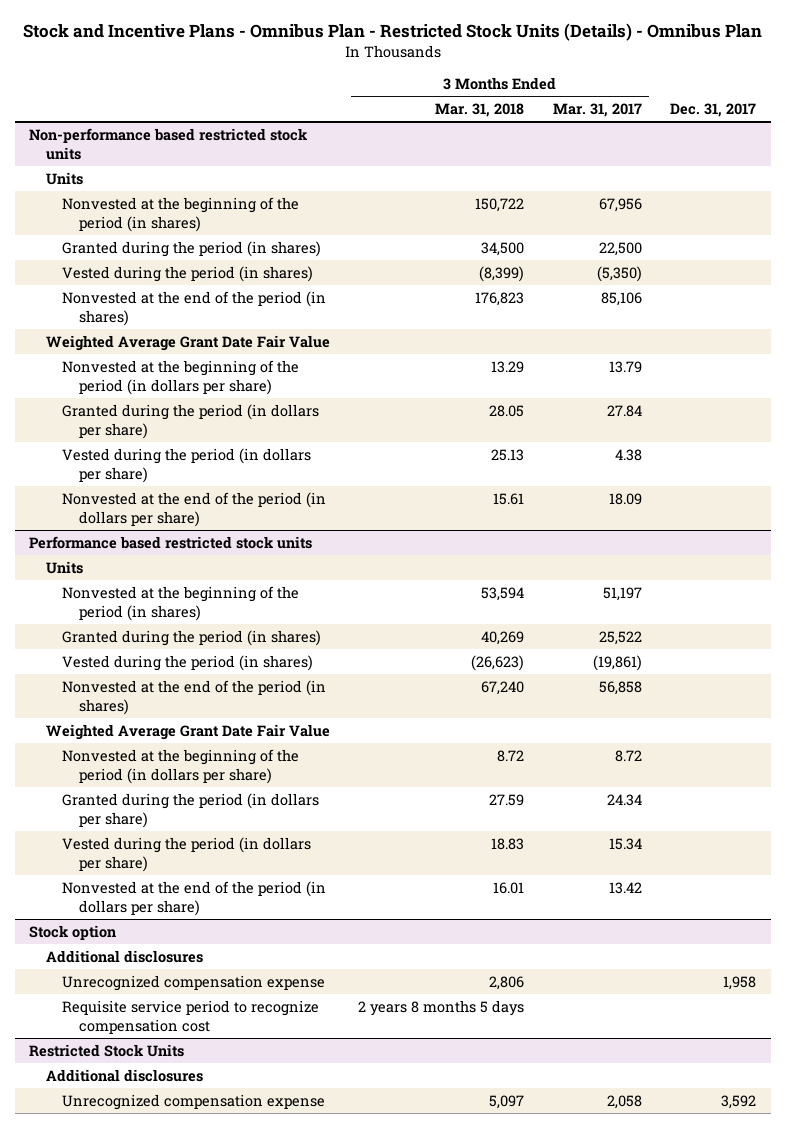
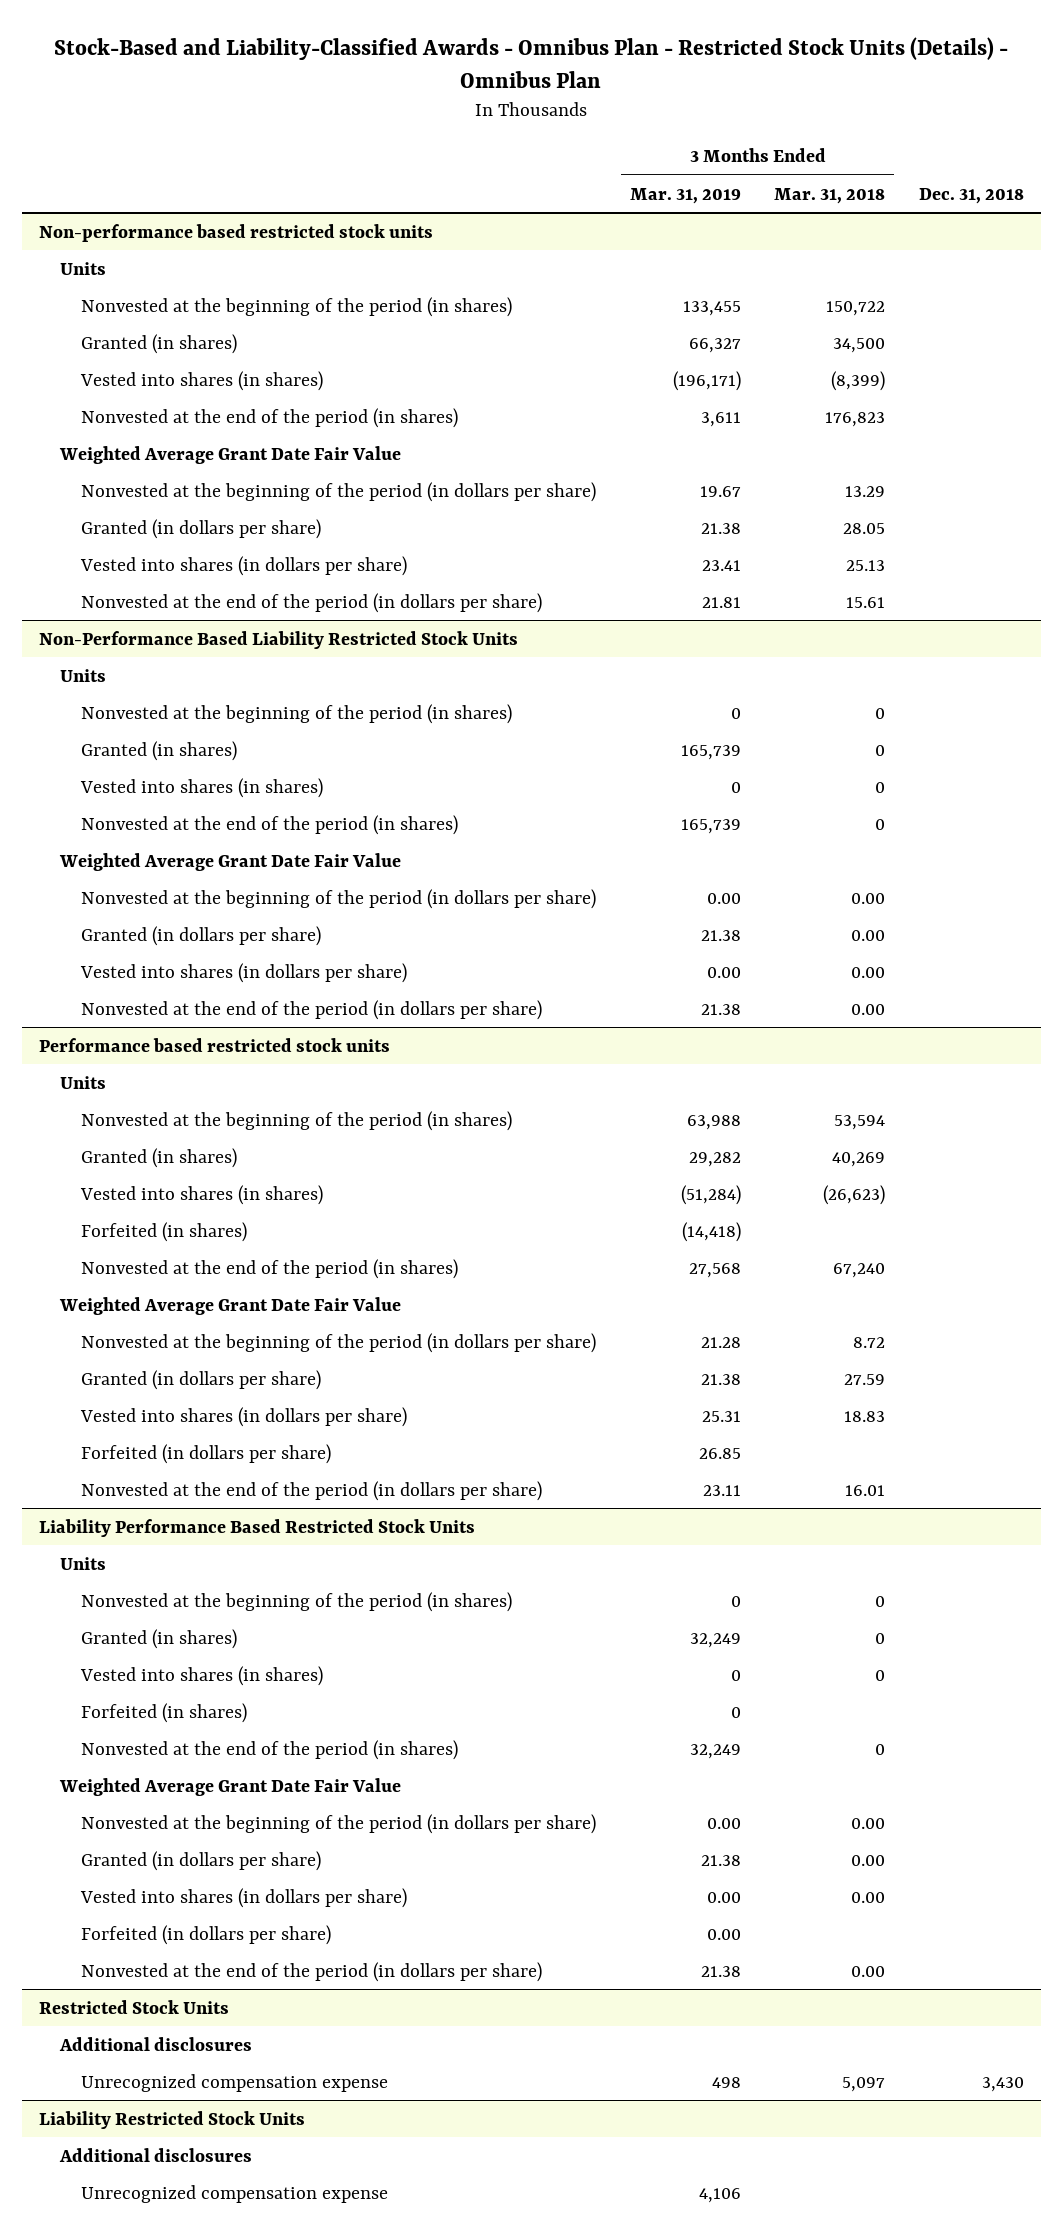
- Stock and Incentive Plans - Omnibus Plan - Restricted Stock Units (Details) - Omnibus Plan
+ Stock-Based and Liability-Classified Awards - Omnibus Plan - Restricted Stock Units (Details) - Omnibus Plan
- | 3 Months Ended Mar. 31, 2018 | 3 Months Ended Mar. 31, 2017 | Dec. 31, 2017
+ | 3 Months Ended Mar. 31, 2019 | 3 Months Ended Mar. 31, 2018 | Dec. 31, 2018
@ Non-performance based restricted stock units
- Granted during the period (in shares) | 34,500 | 22,500 |
- Vested during the period (in shares) | (8,399) | (5,350) |
+ Granted (in shares) | 66,327 | 34,500 |
+ Vested into shares (in shares) | (196,171) | (8,399) |
- Granted during the period (in dollars per share) | 28.05 | 27.84 |
- Vested during the period (in dollars per share) | 25.13 | 4.38 |
+ Granted (in dollars per share) | 21.38 | 28.05 |
+ Vested into shares (in dollars per share) | 23.41 | 25.13 |
+ Non-Performance Based Liability Restricted Stock Units
+ Units
+ Nonvested at the beginning of the period (in shares) | 0 | 0 |
+ Granted (in shares) | 165,739 | 0 |
+ Vested into shares (in shares) | 0 | 0 |
+ Nonvested at the end of the period (in shares) | 165,739 | 0 |
+ Weighted Average Grant Date Fair Value
+ Nonvested at the beginning of the period (in dollars per share) | 0.00 | 0.00 |
+ Granted (in dollars per share) | 21.38 | 0.00 |
+ Vested into shares (in dollars per share) | 0.00 | 0.00 |
+ Nonvested at the end of the period (in dollars per share) | 21.38 | 0.00 |
@ Performance based restricted stock units
- Granted during the period (in shares) | 40,269 | 25,522 |
- Vested during the period (in shares) | (26,623) | (19,861) |
+ Granted (in shares) | 29,282 | 40,269 |
+ Vested into shares (in shares) | (51,284) | (26,623) |
+ Forfeited (in shares) | (14,418) | |
- Granted during the period (in dollars per share) | 27.59 | 24.34 |
- Vested during the period (in dollars per share) | 18.83 | 15.34 |
+ Granted (in dollars per share) | 21.38 | 27.59 |
+ Vested into shares (in dollars per share) | 25.31 | 18.83 |
+ Forfeited (in dollars per share) | 26.85 | |
- Stock option
- Additional disclosures
- Unrecognized compensation expense | 2,806 | | 1,958
- Requisite service period to recognize compensation cost | 2 years 8 months 5 days | |
+ Liability Performance Based Restricted Stock Units
+ Units
+ Nonvested at the beginning of the period (in shares) | 0 | 0 |
+ Granted (in shares) | 32,249 | 0 |
+ Vested into shares (in shares) | 0 | 0 |
+ Forfeited (in shares) | 0 | |
+ Nonvested at the end of the period (in shares) | 32,249 | 0 |
+ Weighted Average Grant Date Fair Value
+ Nonvested at the beginning of the period (in dollars per share) | 0.00 | 0.00 |
+ Granted (in dollars per share) | 21.38 | 0.00 |
+ Vested into shares (in dollars per share) | 0.00 | 0.00 |
+ Forfeited (in dollars per share) | 0.00 | |
+ Nonvested at the end of the period (in dollars per share) | 21.38 | 0.00 |
+ Liability Restricted Stock Units
+ Additional disclosures
+ Unrecognized compensation expense | 4,106 | |

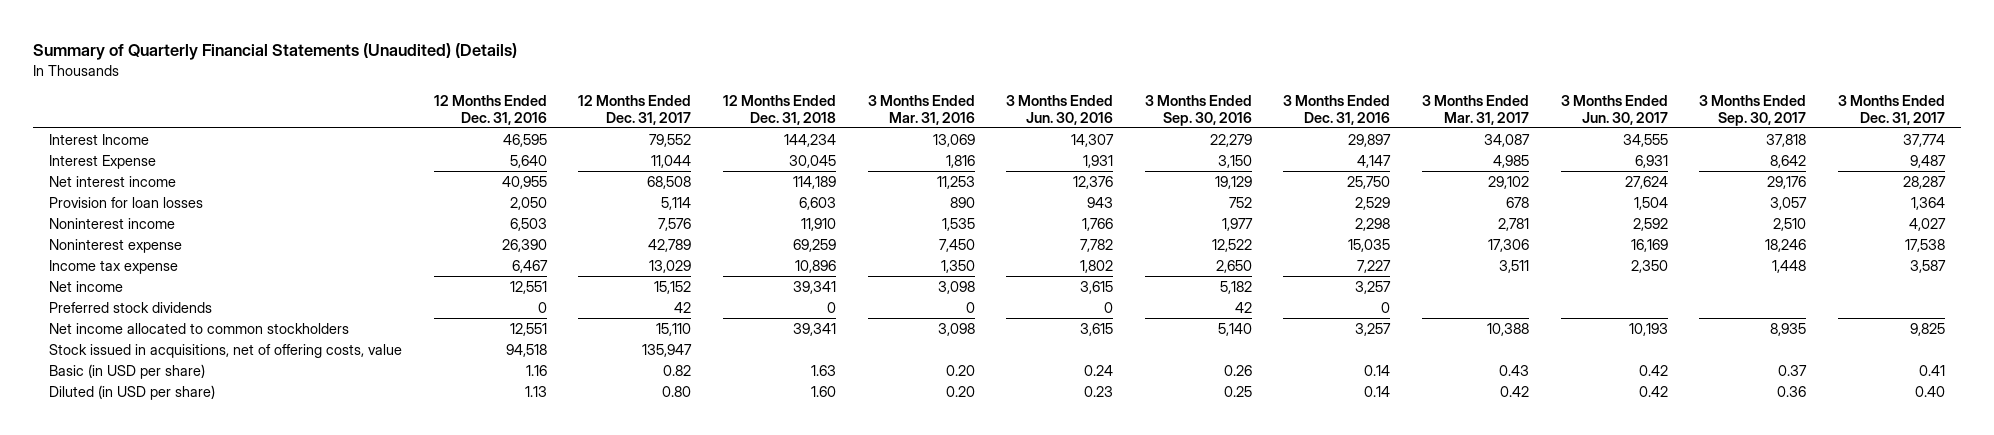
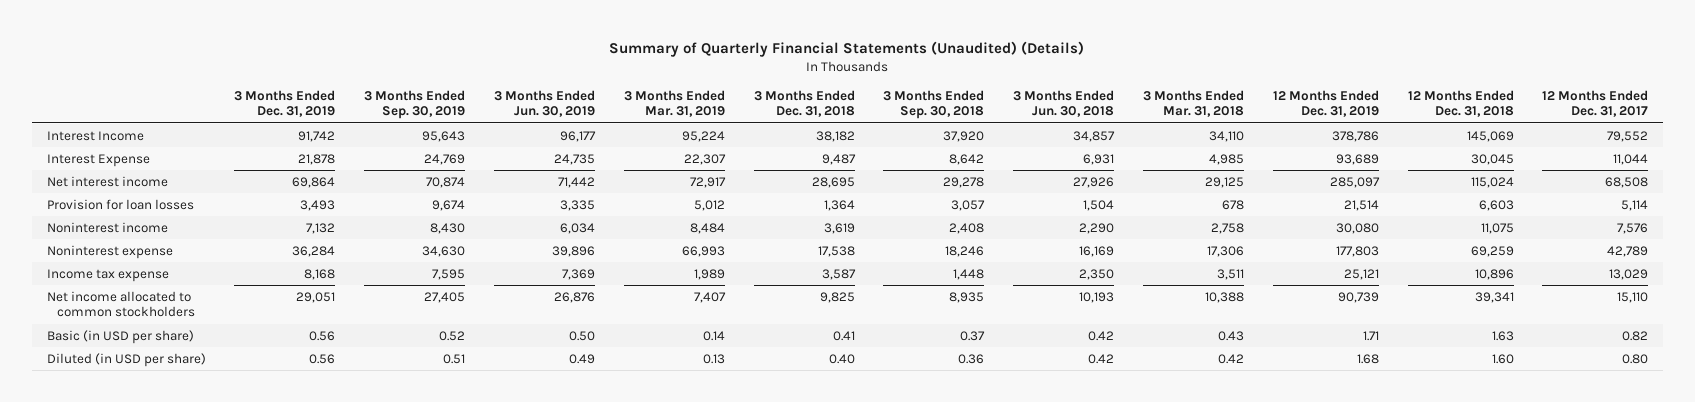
- | 12 Months Ended Dec. 31, 2016 | 12 Months Ended Dec. 31, 2017 | 12 Months Ended Dec. 31, 2018 | 3 Months Ended Mar. 31, 2016 | 3 Months Ended Jun. 30, 2016 | 3 Months Ended Sep. 30, 2016 | 3 Months Ended Dec. 31, 2016 | 3 Months Ended Mar. 31, 2017 | 3 Months Ended Jun. 30, 2017 | 3 Months Ended Sep. 30, 2017 | 3 Months Ended Dec. 31, 2017
+ | 3 Months Ended Dec. 31, 2019 | 3 Months Ended Sep. 30, 2019 | 3 Months Ended Jun. 30, 2019 | 3 Months Ended Mar. 31, 2019 | 3 Months Ended Dec. 31, 2018 | 3 Months Ended Sep. 30, 2018 | 3 Months Ended Jun. 30, 2018 | 3 Months Ended Mar. 31, 2018 | 12 Months Ended Dec. 31, 2019 | 12 Months Ended Dec. 31, 2018 | 12 Months Ended Dec. 31, 2017
- Interest Income | 46,595 | 79,552 | 144,234 | 13,069 | 14,307 | 22,279 | 29,897 | 34,087 | 34,555 | 37,818 | 37,774
+ Interest Income | 91,742 | 95,643 | 96,177 | 95,224 | 38,182 | 37,920 | 34,857 | 34,110 | 378,786 | 145,069 | 79,552
- Net interest income | 40,955 | 68,508 | 114,189 | 11,253 | 12,376 | 19,129 | 25,750 | 29,102 | 27,624 | 29,176 | 28,287
+ Net interest income | 69,864 | 70,874 | 71,442 | 72,917 | 28,695 | 29,278 | 27,926 | 29,125 | 285,097 | 115,024 | 68,508
- Noninterest income | 6,503 | 7,576 | 11,910 | 1,535 | 1,766 | 1,977 | 2,298 | 2,781 | 2,592 | 2,510 | 4,027
+ Noninterest income | 7,132 | 8,430 | 6,034 | 8,484 | 3,619 | 2,408 | 2,290 | 2,758 | 30,080 | 11,075 | 7,576
- Net income | 12,551 | 15,152 | 39,341 | 3,098 | 3,615 | 5,182 | 3,257 | | | |
- Preferred stock dividends | 0 | 42 | 0 | 0 | 0 | 42 | 0 | | | |
- Stock issued in acquisitions, net of offering costs, value | 94,518 | 135,947 | | | | | | | | |

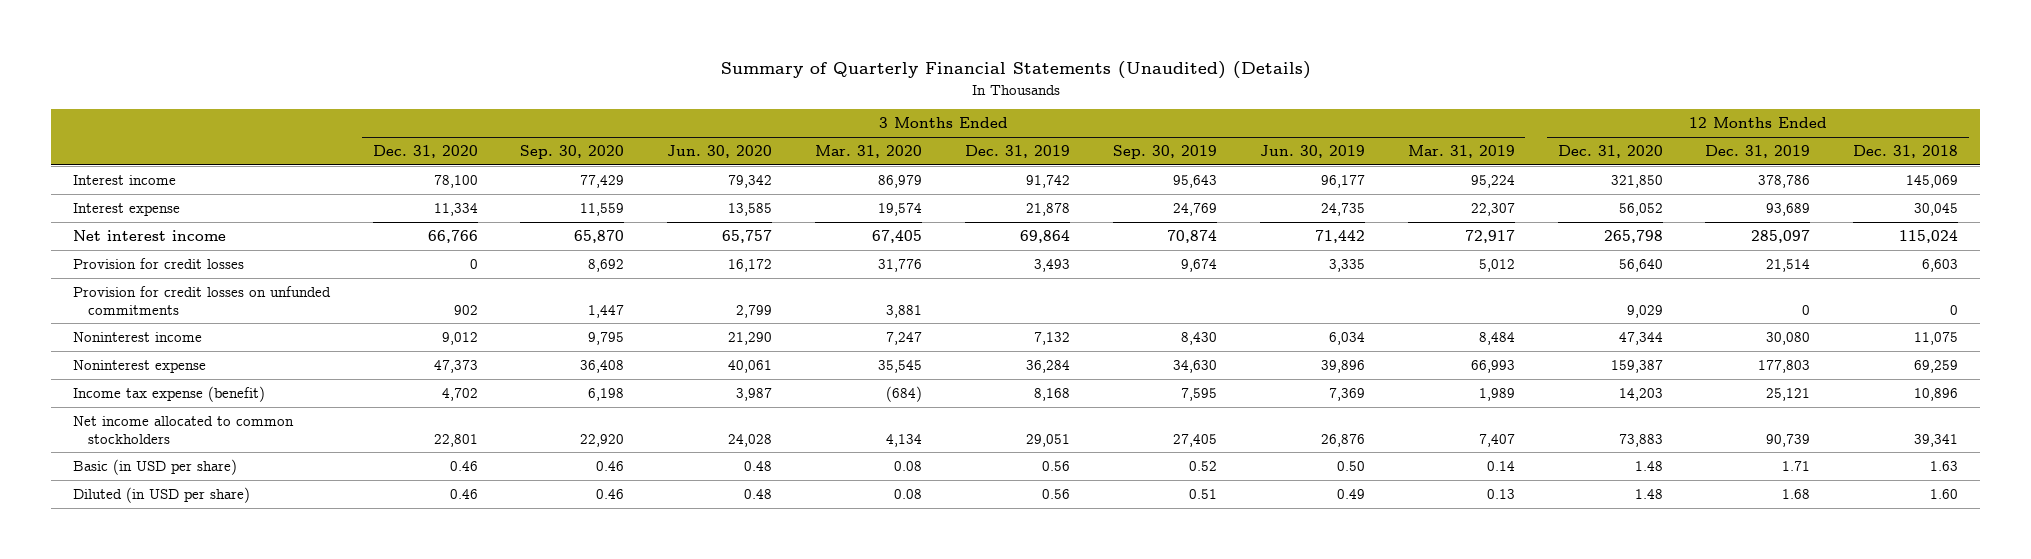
- | 3 Months Ended Dec. 31, 2019 | 3 Months Ended Sep. 30, 2019 | 3 Months Ended Jun. 30, 2019 | 3 Months Ended Mar. 31, 2019 | 3 Months Ended Dec. 31, 2018 | 3 Months Ended Sep. 30, 2018 | 3 Months Ended Jun. 30, 2018 | 3 Months Ended Mar. 31, 2018 | 12 Months Ended Dec. 31, 2019 | 12 Months Ended Dec. 31, 2018 | 12 Months Ended Dec. 31, 2017
+ | 3 Months Ended Dec. 31, 2020 | 3 Months Ended Sep. 30, 2020 | 3 Months Ended Jun. 30, 2020 | 3 Months Ended Mar. 31, 2020 | 3 Months Ended Dec. 31, 2019 | 3 Months Ended Sep. 30, 2019 | 3 Months Ended Jun. 30, 2019 | 3 Months Ended Mar. 31, 2019 | 12 Months Ended Dec. 31, 2020 | 12 Months Ended Dec. 31, 2019 | 12 Months Ended Dec. 31, 2018
- Interest Income | 91,742 | 95,643 | 96,177 | 95,224 | 38,182 | 37,920 | 34,857 | 34,110 | 378,786 | 145,069 | 79,552
- Interest Expense | 21,878 | 24,769 | 24,735 | 22,307 | 9,487 | 8,642 | 6,931 | 4,985 | 93,689 | 30,045 | 11,044
+ Interest income | 78,100 | 77,429 | 79,342 | 86,979 | 91,742 | 95,643 | 96,177 | 95,224 | 321,850 | 378,786 | 145,069
+ Interest expense | 11,334 | 11,559 | 13,585 | 19,574 | 21,878 | 24,769 | 24,735 | 22,307 | 56,052 | 93,689 | 30,045
- Provision for loan losses | 3,493 | 9,674 | 3,335 | 5,012 | 1,364 | 3,057 | 1,504 | 678 | 21,514 | 6,603 | 5,114
+ Provision for credit losses | 0 | 8,692 | 16,172 | 31,776 | 3,493 | 9,674 | 3,335 | 5,012 | 56,640 | 21,514 | 6,603
+ Provision for credit losses on unfunded commitments | 902 | 1,447 | 2,799 | 3,881 | | | | | 9,029 | 0 | 0
- Income tax expense | 8,168 | 7,595 | 7,369 | 1,989 | 3,587 | 1,448 | 2,350 | 3,511 | 25,121 | 10,896 | 13,029
+ Income tax expense (benefit) | 4,702 | 6,198 | 3,987 | (684) | 8,168 | 7,595 | 7,369 | 1,989 | 14,203 | 25,121 | 10,896

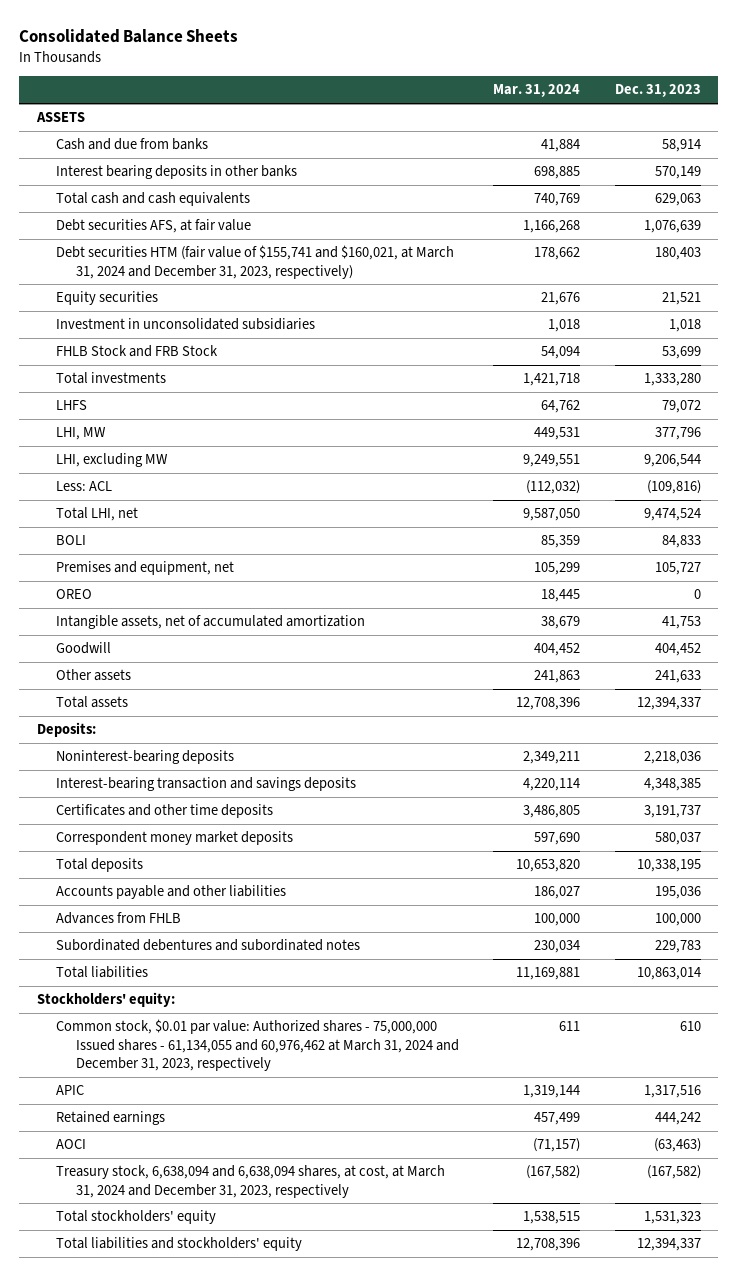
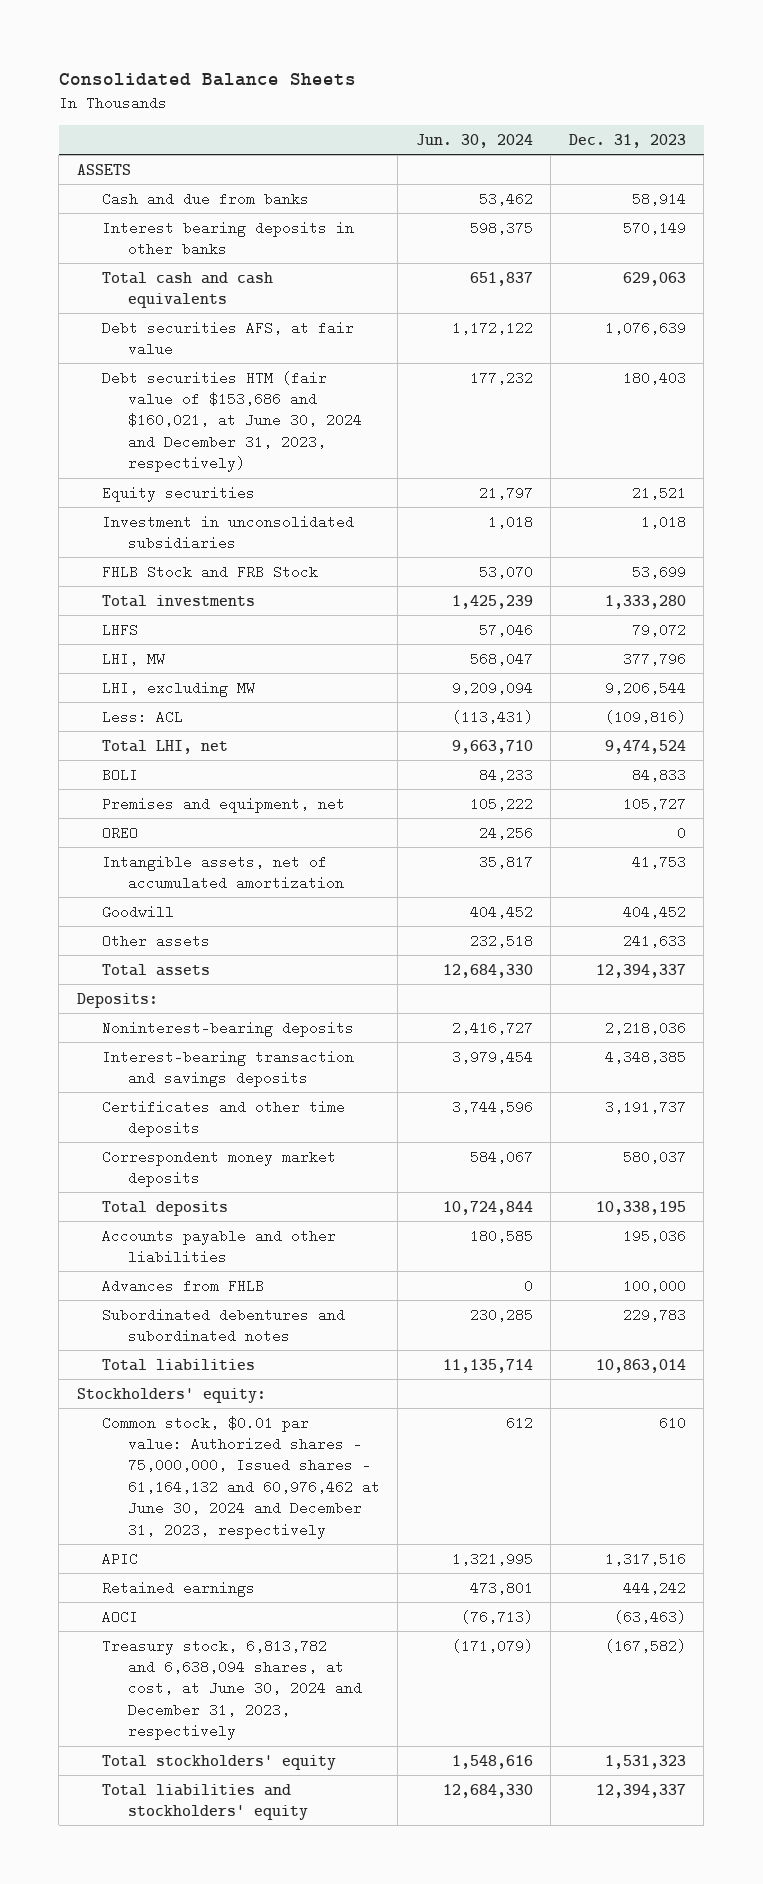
- | Mar. 31, 2024 | Dec. 31, 2023
+ | Jun. 30, 2024 | Dec. 31, 2023
- Debt securities HTM (fair value of $155,741 and $160,021, at March 31, 2024 and December 31, 2023, respectively) | 178,662 | 180,403
+ Debt securities HTM (fair value of $153,686 and $160,021, at June 30, 2024 and December 31, 2023, respectively) | 177,232 | 180,403
- Common stock, $0.01 par value: Authorized shares - 75,000,000 Issued shares - 61,134,055 and 60,976,462 at March 31, 2024 and December 31, 2023, respectively | 611 | 610
+ Common stock, $0.01 par value: Authorized shares - 75,000,000, Issued shares - 61,164,132 and 60,976,462 at June 30, 2024 and December 31, 2023, respectively | 612 | 610
- Treasury stock, 6,638,094 and 6,638,094 shares, at cost, at March 31, 2024 and December 31, 2023, respectively | (167,582) | (167,582)
+ Treasury stock, 6,813,782 and 6,638,094 shares, at cost, at June 30, 2024 and December 31, 2023, respectively | (171,079) | (167,582)

